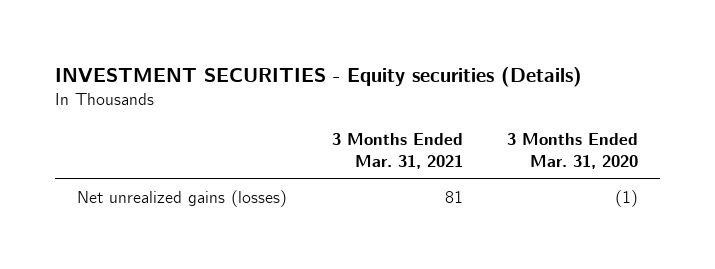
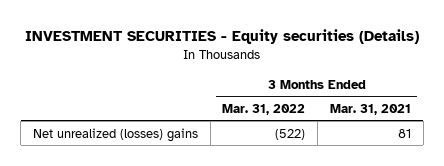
- | 3 Months Ended Mar. 31, 2021 | 3 Months Ended Mar. 31, 2020
+ | 3 Months Ended Mar. 31, 2022 | 3 Months Ended Mar. 31, 2021
- Net unrealized gains (losses) | 81 | (1)
+ Net unrealized (losses) gains | (522) | 81

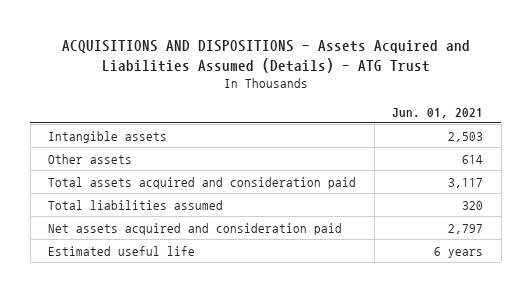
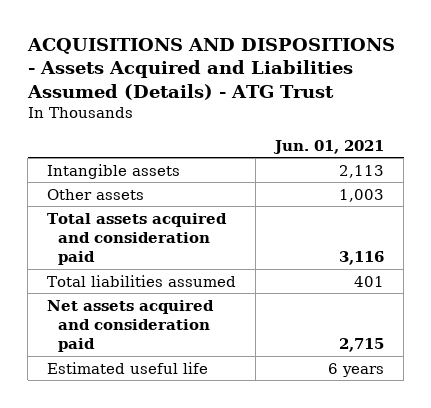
- Intangible assets | 2,503
- Other assets | 614
- Total assets acquired and consideration paid | 3,117
- Total liabilities assumed | 320
- Net assets acquired and consideration paid | 2,797
+ Intangible assets | 2,113
+ Other assets | 1,003
+ Total assets acquired and consideration paid | 3,116
+ Total liabilities assumed | 401
+ Net assets acquired and consideration paid | 2,715

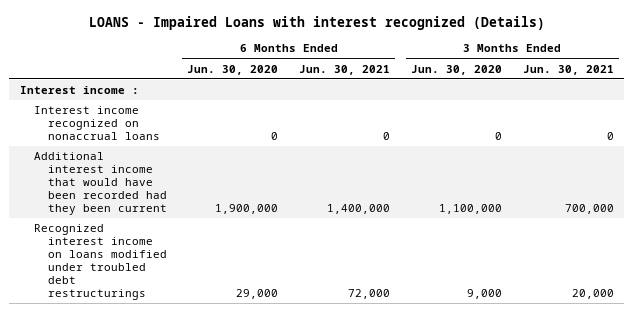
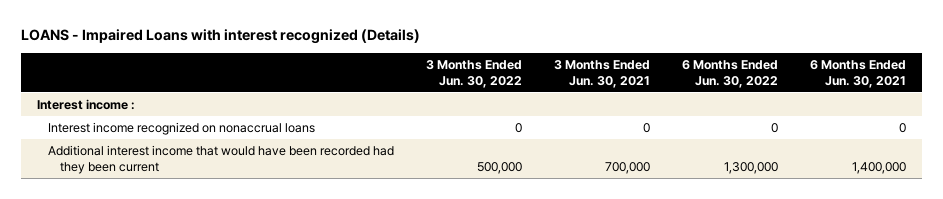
- | 6 Months Ended Jun. 30, 2020 | 6 Months Ended Jun. 30, 2021 | 3 Months Ended Jun. 30, 2020 | 3 Months Ended Jun. 30, 2021
+ | 3 Months Ended Jun. 30, 2022 | 3 Months Ended Jun. 30, 2021 | 6 Months Ended Jun. 30, 2022 | 6 Months Ended Jun. 30, 2021
- Recognized interest income on loans modified under troubled debt restructurings | 29,000 | 72,000 | 9,000 | 20,000

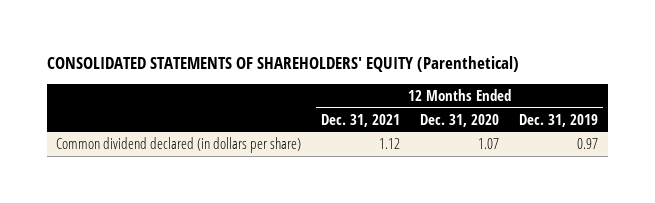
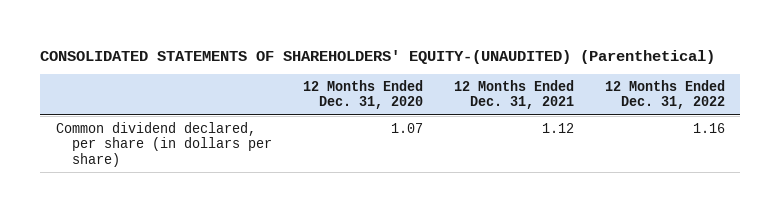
- CONSOLIDATED STATEMENTS OF SHAREHOLDERS' EQUITY (Parenthetical)
+ CONSOLIDATED STATEMENTS OF SHAREHOLDERS' EQUITY-(UNAUDITED) (Parenthetical)
- | 12 Months Ended Dec. 31, 2021 | 12 Months Ended Dec. 31, 2020 | 12 Months Ended Dec. 31, 2019
+ | 12 Months Ended Dec. 31, 2020 | 12 Months Ended Dec. 31, 2021 | 12 Months Ended Dec. 31, 2022
- Common dividend declared (in dollars per share) | 1.12 | 1.07 | 0.97
+ Common dividend declared, per share (in dollars per share) | 1.07 | 1.12 | 1.16

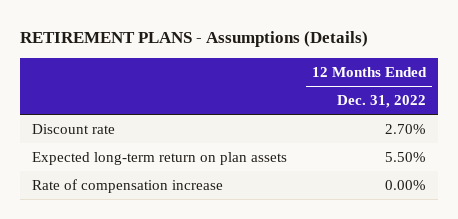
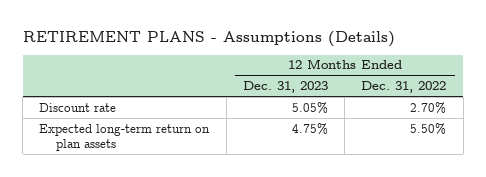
- | 12 Months Ended Dec. 31, 2022
+ | 12 Months Ended Dec. 31, 2023 | 12 Months Ended Dec. 31, 2022
- Rate of compensation increase | 0.00%

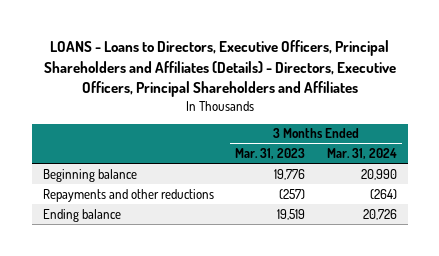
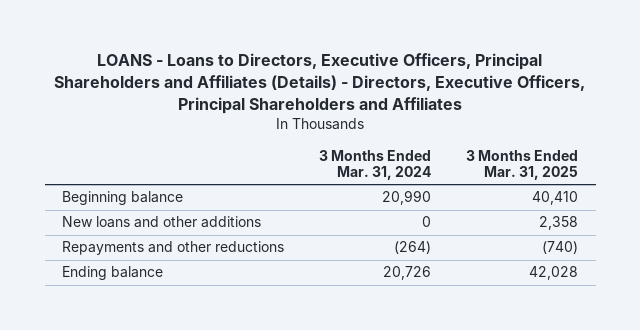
- | 3 Months Ended Mar. 31, 2023 | 3 Months Ended Mar. 31, 2024
+ | 3 Months Ended Mar. 31, 2024 | 3 Months Ended Mar. 31, 2025
+ New loans and other additions | 0 | 2,358

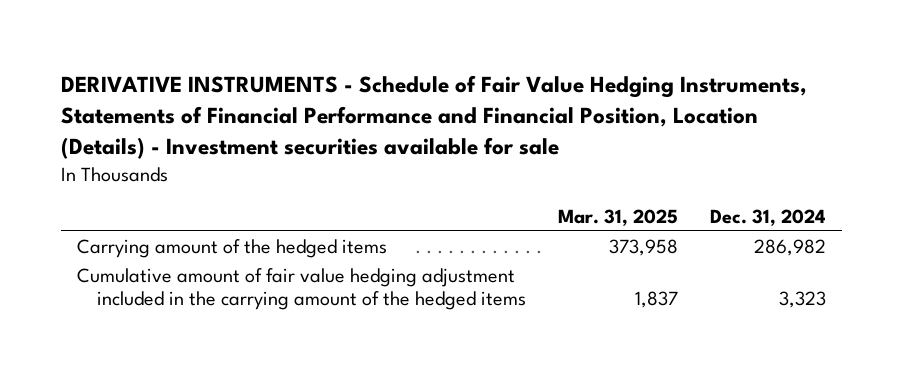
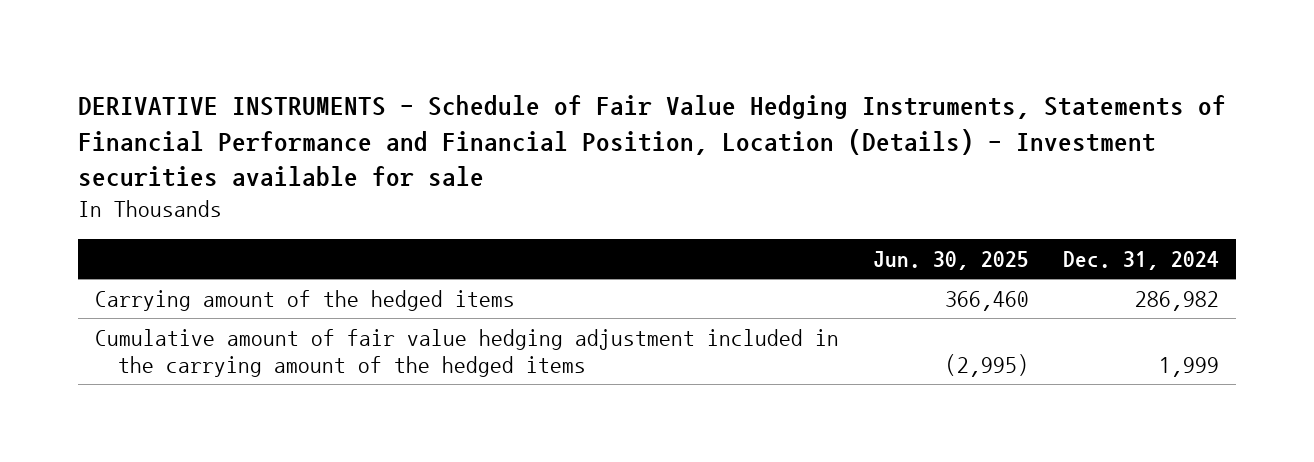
- | Mar. 31, 2025 | Dec. 31, 2024
+ | Jun. 30, 2025 | Dec. 31, 2024
- Cumulative amount of fair value hedging adjustment included in the carrying amount of the hedged items | 1,837 | 3,323
+ Cumulative amount of fair value hedging adjustment included in the carrying amount of the hedged items | (2,995) | 1,999

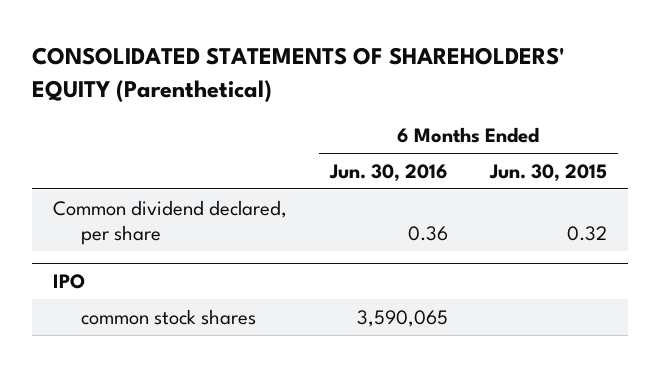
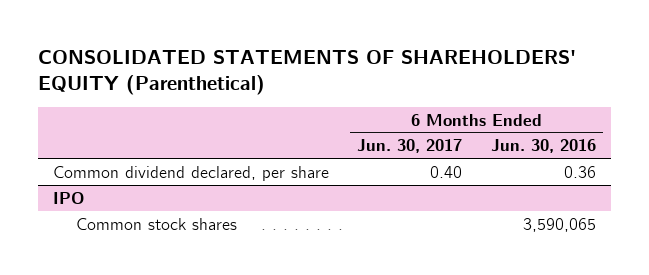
- | 6 Months Ended Jun. 30, 2016 | 6 Months Ended Jun. 30, 2015
+ | 6 Months Ended Jun. 30, 2017 | 6 Months Ended Jun. 30, 2016
@ IPO
- common stock shares | 3,590,065 |
+ Common stock shares | | 3,590,065

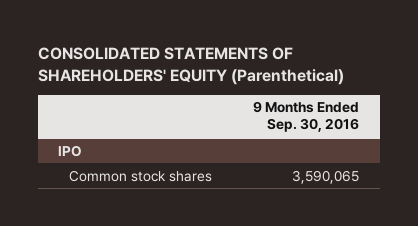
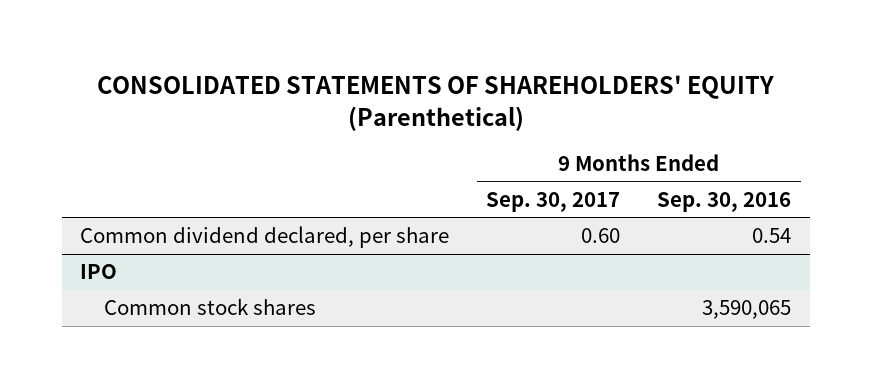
- | 9 Months Ended Sep. 30, 2016
+ | 9 Months Ended Sep. 30, 2017 | 9 Months Ended Sep. 30, 2016
+ Common dividend declared, per share | 0.60 | 0.54

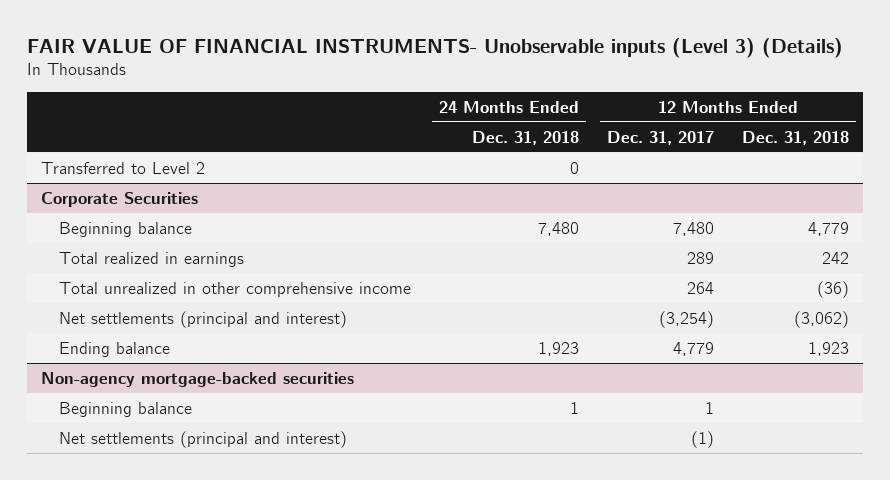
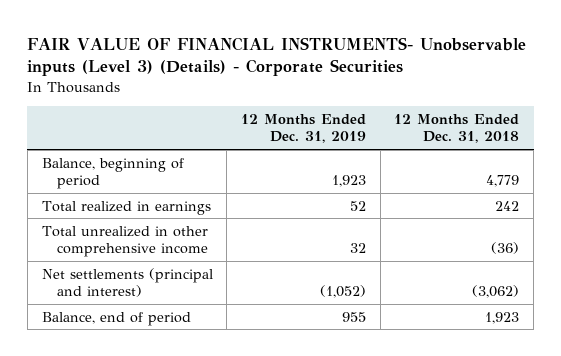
- FAIR VALUE OF FINANCIAL INSTRUMENTS- Unobservable inputs (Level 3) (Details)
+ FAIR VALUE OF FINANCIAL INSTRUMENTS- Unobservable inputs (Level 3) (Details) - Corporate Securities
- | 24 Months Ended Dec. 31, 2018 | 12 Months Ended Dec. 31, 2017 | 12 Months Ended Dec. 31, 2018
+ | 12 Months Ended Dec. 31, 2019 | 12 Months Ended Dec. 31, 2018
- Transferred to Level 2 | 0 | |
- Corporate Securities
- Beginning balance | 7,480 | 7,480 | 4,779
+ Balance, beginning of period | 1,923 | 4,779
- Ending balance | 1,923 | 4,779 | 1,923
- Non-agency mortgage-backed securities
- Beginning balance | 1 | 1 |
- Net settlements (principal and interest) | | (1) |
+ Balance, end of period | 955 | 1,923

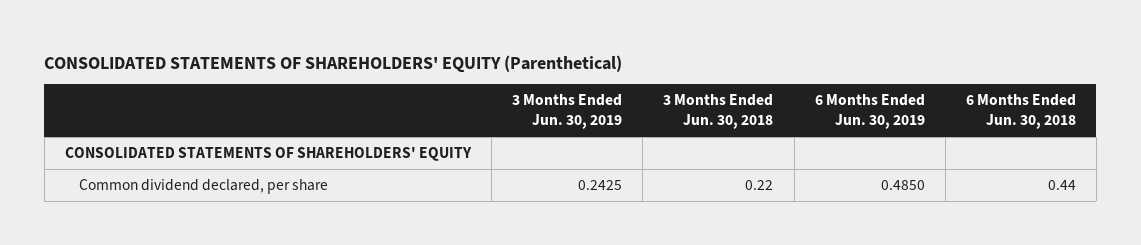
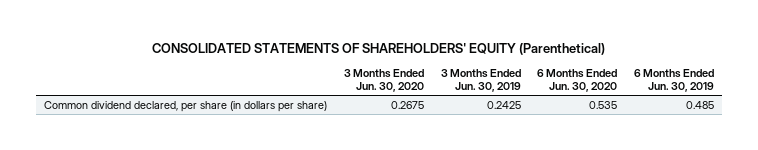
- | 3 Months Ended Jun. 30, 2019 | 3 Months Ended Jun. 30, 2018 | 6 Months Ended Jun. 30, 2019 | 6 Months Ended Jun. 30, 2018
+ | 3 Months Ended Jun. 30, 2020 | 3 Months Ended Jun. 30, 2019 | 6 Months Ended Jun. 30, 2020 | 6 Months Ended Jun. 30, 2019
- CONSOLIDATED STATEMENTS OF SHAREHOLDERS' EQUITY
- Common dividend declared, per share | 0.2425 | 0.22 | 0.4850 | 0.44
+ Common dividend declared, per share (in dollars per share) | 0.2675 | 0.2425 | 0.535 | 0.485

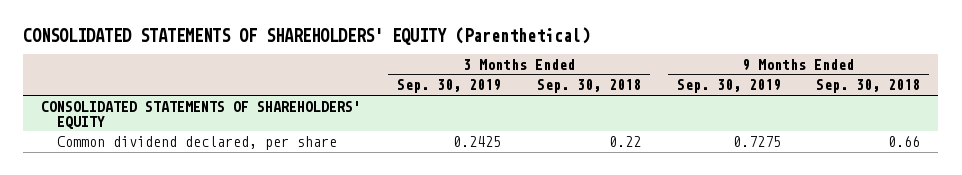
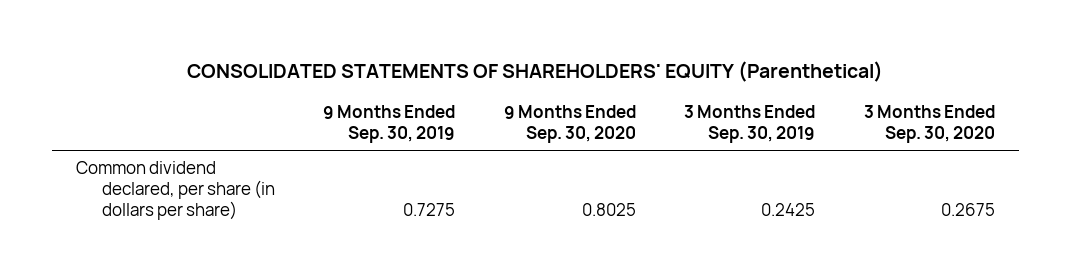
- | 3 Months Ended Sep. 30, 2019 | 3 Months Ended Sep. 30, 2018 | 9 Months Ended Sep. 30, 2019 | 9 Months Ended Sep. 30, 2018
+ | 9 Months Ended Sep. 30, 2019 | 9 Months Ended Sep. 30, 2020 | 3 Months Ended Sep. 30, 2019 | 3 Months Ended Sep. 30, 2020
- CONSOLIDATED STATEMENTS OF SHAREHOLDERS' EQUITY
- Common dividend declared, per share | 0.2425 | 0.22 | 0.7275 | 0.66
+ Common dividend declared, per share (in dollars per share) | 0.7275 | 0.8025 | 0.2425 | 0.2675

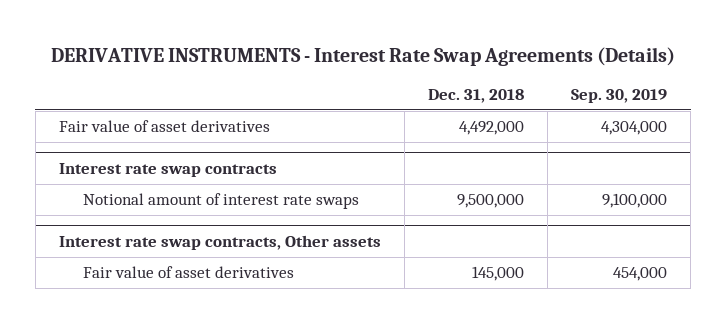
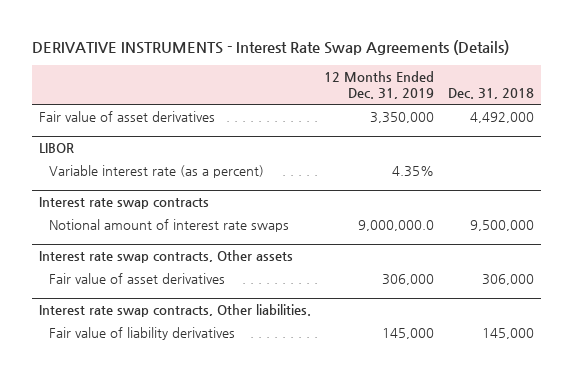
- | Dec. 31, 2018 | Sep. 30, 2019
+ | 12 Months Ended Dec. 31, 2019 | Dec. 31, 2018
+ LIBOR
+ Variable interest rate (as a percent) | 4.35% |
@ Interest rate swap contracts, Other assets
- Fair value of asset derivatives | 145,000 | 454,000
+ Fair value of asset derivatives | 306,000 | 306,000
+ Interest rate swap contracts, Other liabilities.
+ Fair value of liability derivatives | 145,000 | 145,000

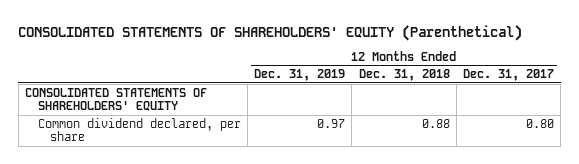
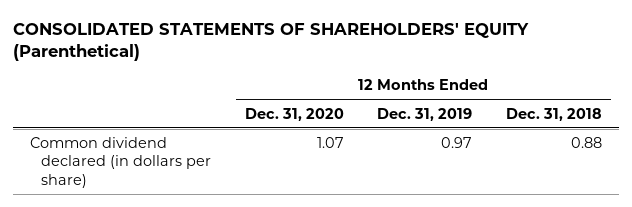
- | 12 Months Ended Dec. 31, 2019 | 12 Months Ended Dec. 31, 2018 | 12 Months Ended Dec. 31, 2017
+ | 12 Months Ended Dec. 31, 2020 | 12 Months Ended Dec. 31, 2019 | 12 Months Ended Dec. 31, 2018
- CONSOLIDATED STATEMENTS OF SHAREHOLDERS' EQUITY
- Common dividend declared, per share | 0.97 | 0.88 | 0.80
+ Common dividend declared (in dollars per share) | 1.07 | 0.97 | 0.88

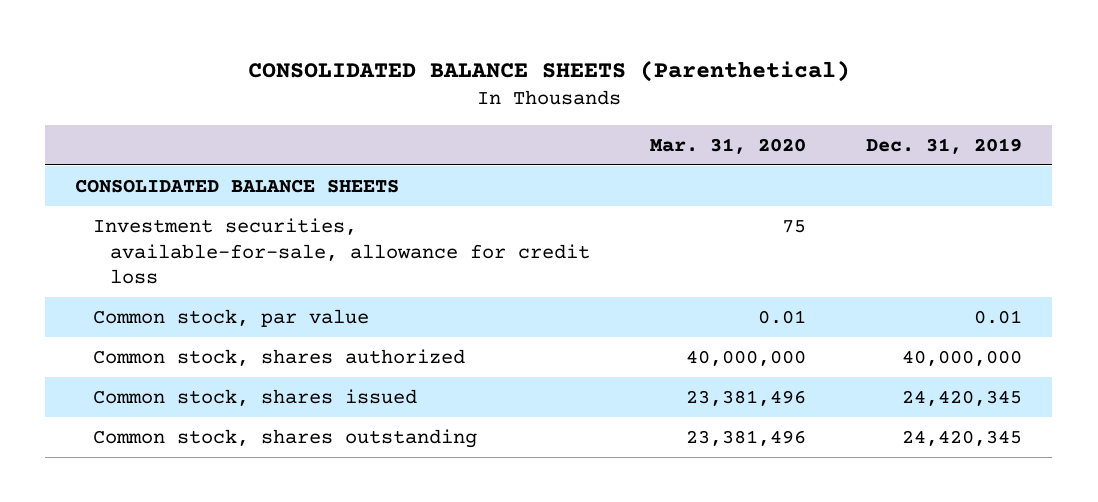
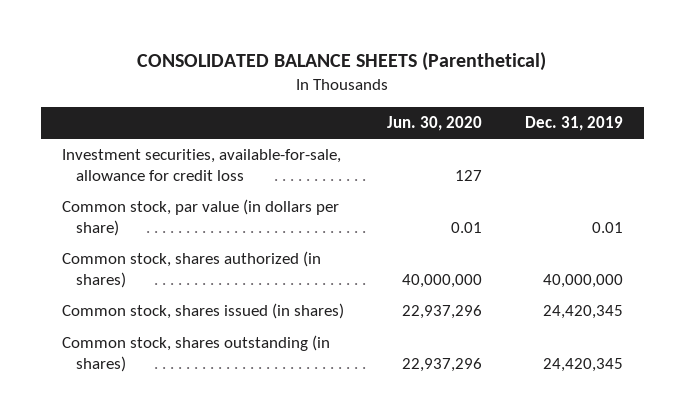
- | Mar. 31, 2020 | Dec. 31, 2019
+ | Jun. 30, 2020 | Dec. 31, 2019
- CONSOLIDATED BALANCE SHEETS
- Common stock, par value | 0.01 | 0.01
- Common stock, shares authorized | 40,000,000 | 40,000,000
- Common stock, shares issued | 23,381,496 | 24,420,345
- Common stock, shares outstanding | 23,381,496 | 24,420,345
+ Common stock, par value (in dollars per share) | 0.01 | 0.01
+ Common stock, shares authorized (in shares) | 40,000,000 | 40,000,000
+ Common stock, shares issued (in shares) | 22,937,296 | 24,420,345
+ Common stock, shares outstanding (in shares) | 22,937,296 | 24,420,345

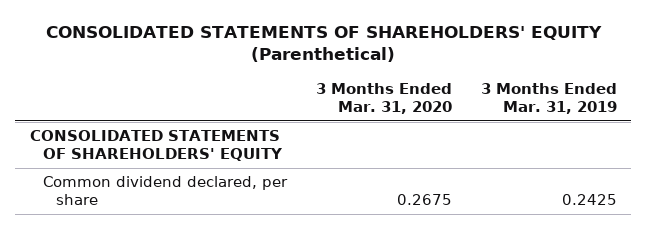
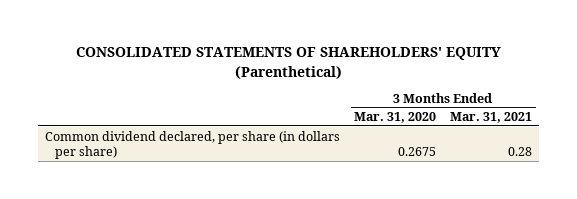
- | 3 Months Ended Mar. 31, 2020 | 3 Months Ended Mar. 31, 2019
+ | 3 Months Ended Mar. 31, 2020 | 3 Months Ended Mar. 31, 2021
- CONSOLIDATED STATEMENTS OF SHAREHOLDERS' EQUITY
- Common dividend declared, per share | 0.2675 | 0.2425
+ Common dividend declared, per share (in dollars per share) | 0.2675 | 0.28

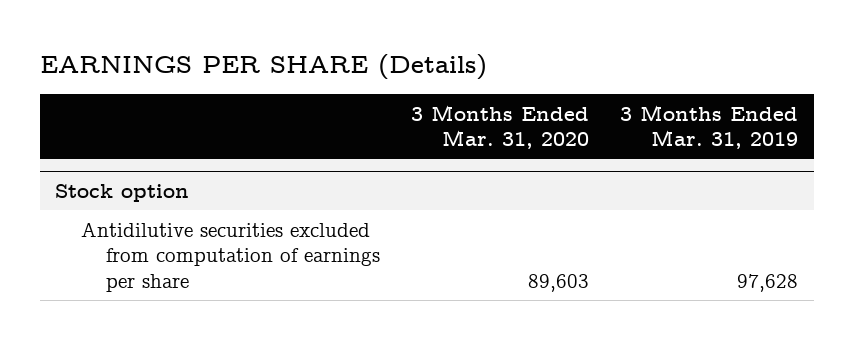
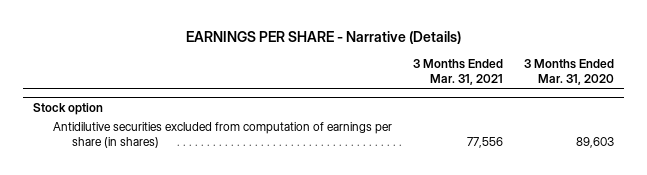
- EARNINGS PER SHARE (Details)
+ EARNINGS PER SHARE - Narrative (Details)
- | 3 Months Ended Mar. 31, 2020 | 3 Months Ended Mar. 31, 2019
+ | 3 Months Ended Mar. 31, 2021 | 3 Months Ended Mar. 31, 2020
@ Stock option
- Antidilutive securities excluded from computation of earnings per share | 89,603 | 97,628
+ Antidilutive securities excluded from computation of earnings per share (in shares) | 77,556 | 89,603

